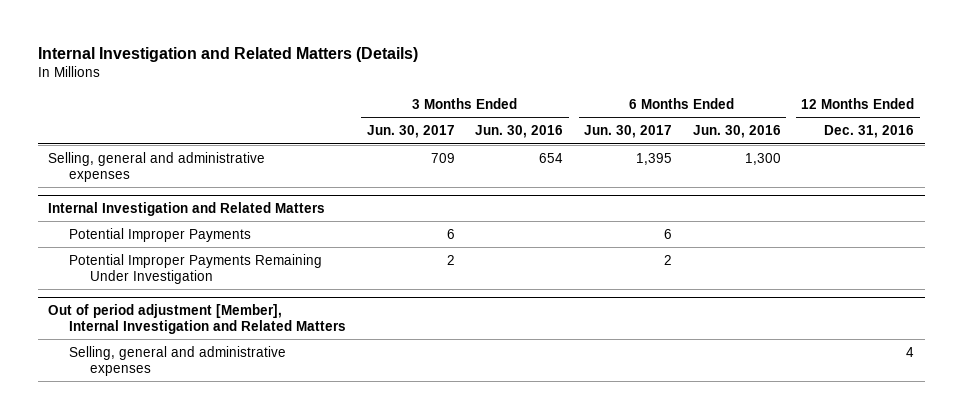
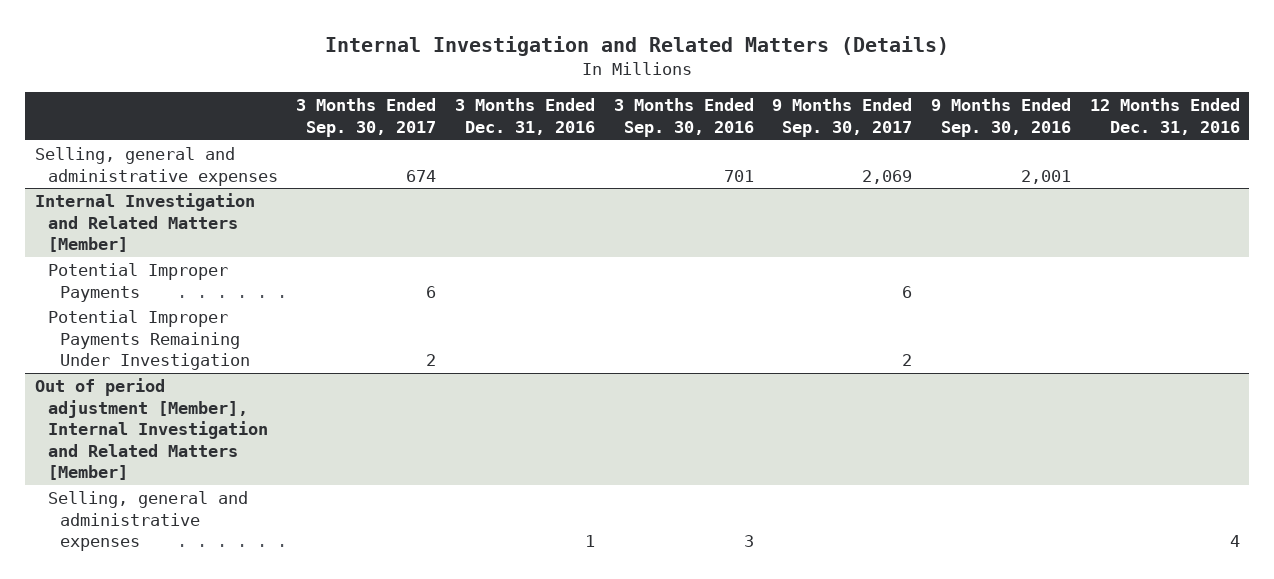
- | 3 Months Ended Jun. 30, 2017 | 3 Months Ended Jun. 30, 2016 | 6 Months Ended Jun. 30, 2017 | 6 Months Ended Jun. 30, 2016 | 12 Months Ended Dec. 31, 2016
+ | 3 Months Ended Sep. 30, 2017 | 3 Months Ended Dec. 31, 2016 | 3 Months Ended Sep. 30, 2016 | 9 Months Ended Sep. 30, 2017 | 9 Months Ended Sep. 30, 2016 | 12 Months Ended Dec. 31, 2016
- Internal Investigation and Related Matters
+ Internal Investigation and Related Matters [Member]
- Out of period adjustment [Member], Internal Investigation and Related Matters
+ Out of period adjustment [Member], Internal Investigation and Related Matters [Member]

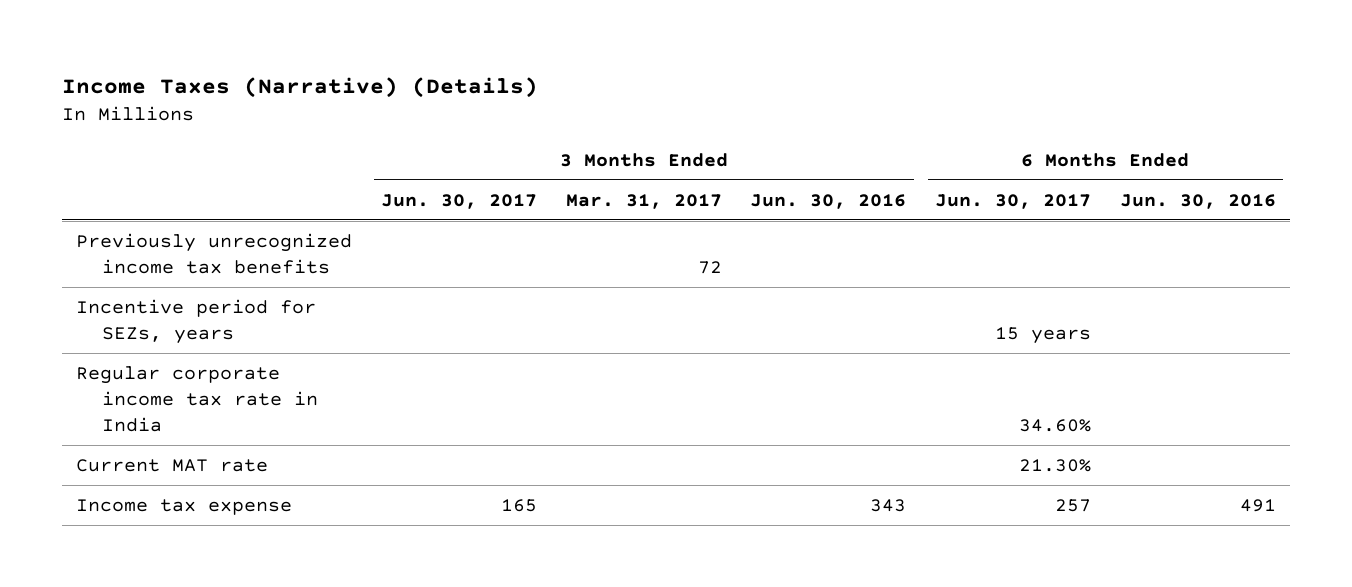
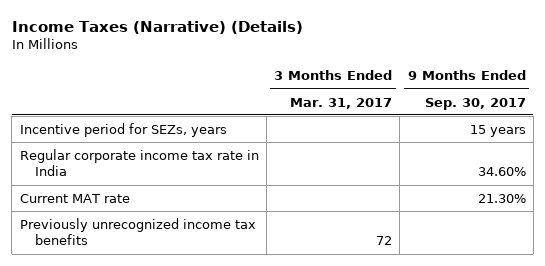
- | 3 Months Ended Jun. 30, 2017 | 3 Months Ended Mar. 31, 2017 | 3 Months Ended Jun. 30, 2016 | 6 Months Ended Jun. 30, 2017 | 6 Months Ended Jun. 30, 2016
+ | 3 Months Ended Mar. 31, 2017 | 9 Months Ended Sep. 30, 2017
- Income tax expense | 165 | | 343 | 257 | 491
moved down: Previously unrecognized income tax benefits | 72 |

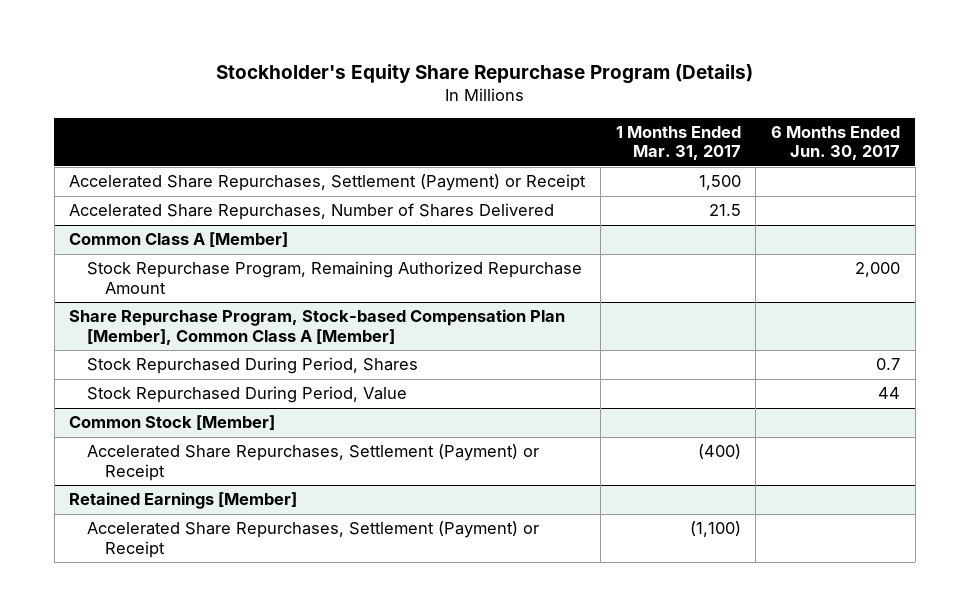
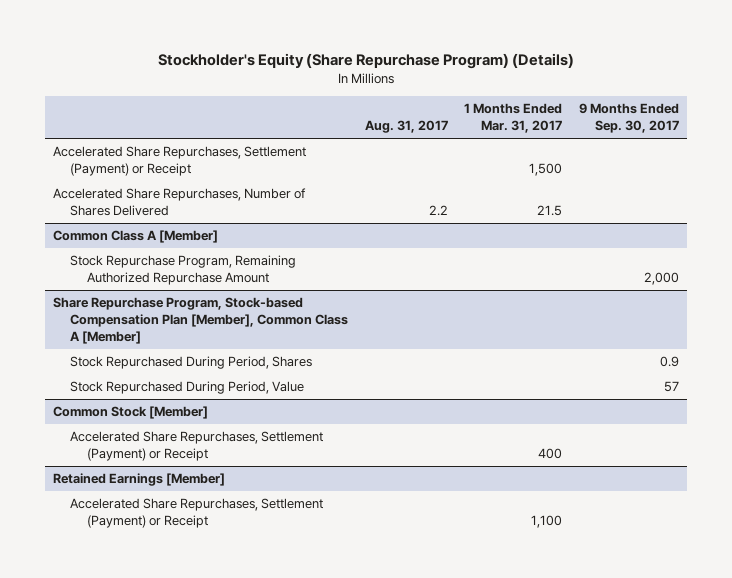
- Stockholder's Equity Share Repurchase Program (Details)
+ Stockholder's Equity (Share Repurchase Program) (Details)
- | 1 Months Ended Mar. 31, 2017 | 6 Months Ended Jun. 30, 2017
+ | Aug. 31, 2017 | 1 Months Ended Mar. 31, 2017 | 9 Months Ended Sep. 30, 2017
@ Common Stock [Member]
- Accelerated Share Repurchases, Settlement (Payment) or Receipt | (400) |
+ Accelerated Share Repurchases, Settlement (Payment) or Receipt | | 400 |
@ Retained Earnings [Member]
- Accelerated Share Repurchases, Settlement (Payment) or Receipt | (1,100) |
+ Accelerated Share Repurchases, Settlement (Payment) or Receipt | | 1,100 |

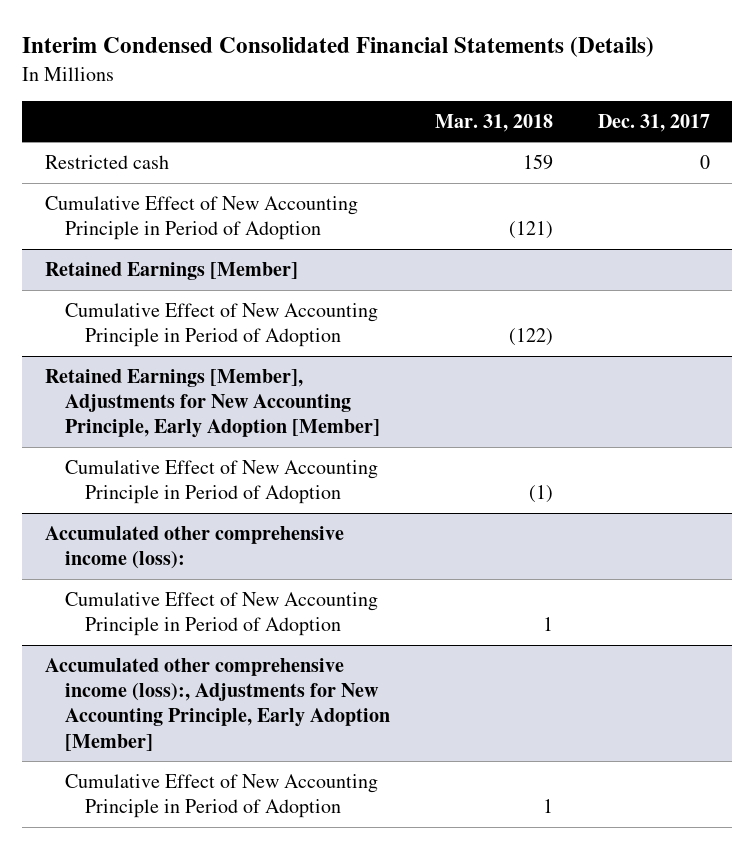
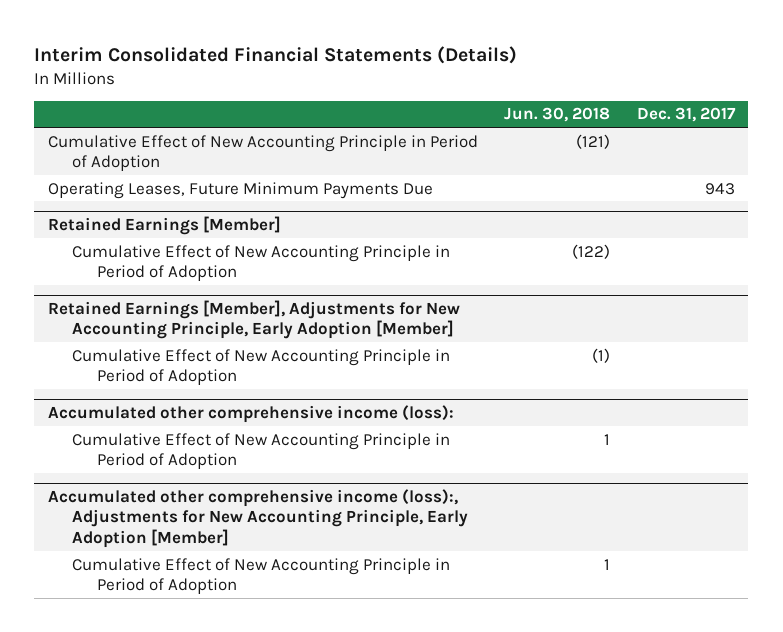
- Interim Condensed Consolidated Financial Statements (Details)
+ Interim Consolidated Financial Statements (Details)
- | Mar. 31, 2018 | Dec. 31, 2017
+ | Jun. 30, 2018 | Dec. 31, 2017
- Restricted cash | 159 | 0
+ Operating Leases, Future Minimum Payments Due | | 943

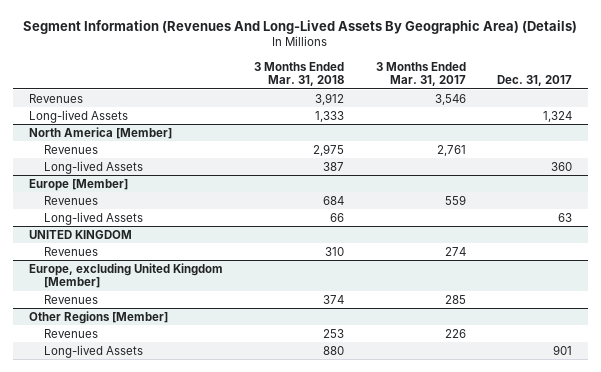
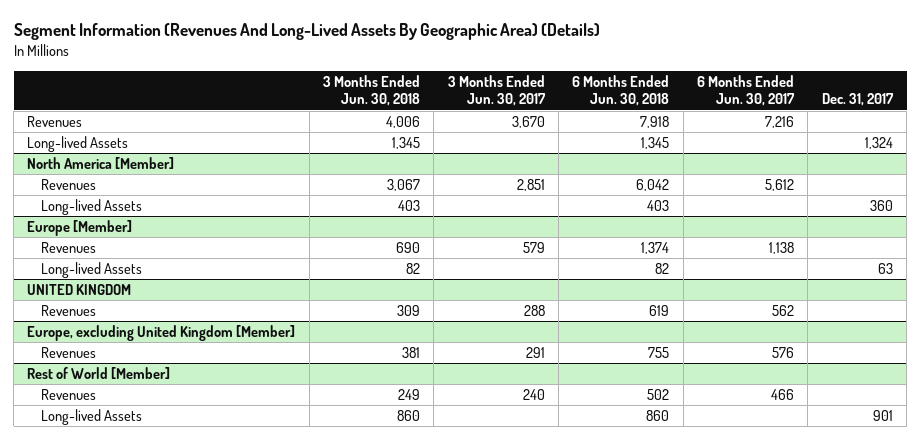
- | 3 Months Ended Mar. 31, 2018 | 3 Months Ended Mar. 31, 2017 | Dec. 31, 2017
+ | 3 Months Ended Jun. 30, 2018 | 3 Months Ended Jun. 30, 2017 | 6 Months Ended Jun. 30, 2018 | 6 Months Ended Jun. 30, 2017 | Dec. 31, 2017
- Other Regions [Member]
+ Rest of World [Member]

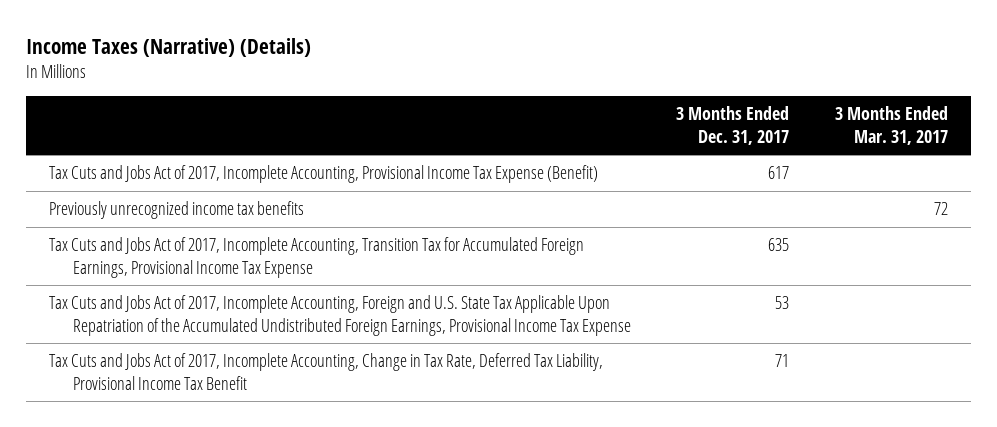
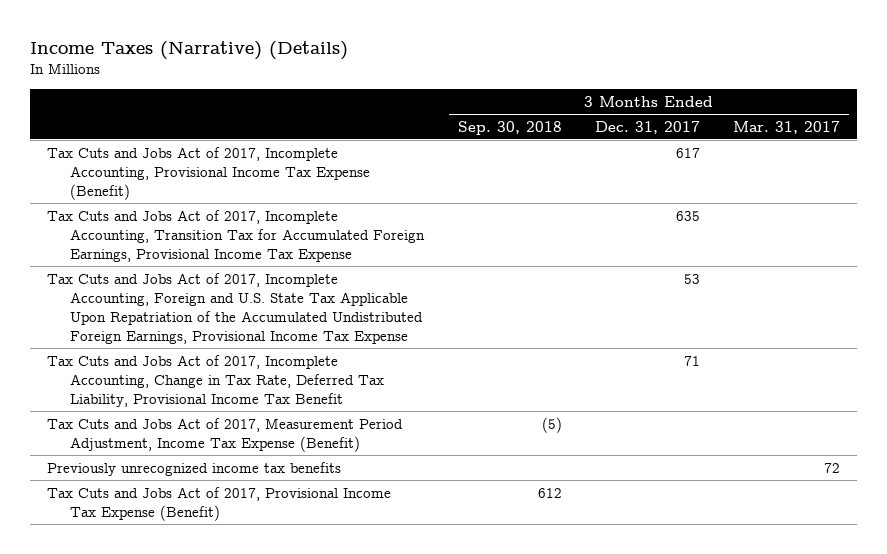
- | 3 Months Ended Dec. 31, 2017 | 3 Months Ended Mar. 31, 2017
+ | 3 Months Ended Sep. 30, 2018 | 3 Months Ended Dec. 31, 2017 | 3 Months Ended Mar. 31, 2017
+ Tax Cuts and Jobs Act of 2017, Measurement Period Adjustment, Income Tax Expense (Benefit) | (5) | |
moved down: Previously unrecognized income tax benefits | | | 72
+ Tax Cuts and Jobs Act of 2017, Provisional Income Tax Expense (Benefit) | 612 | |

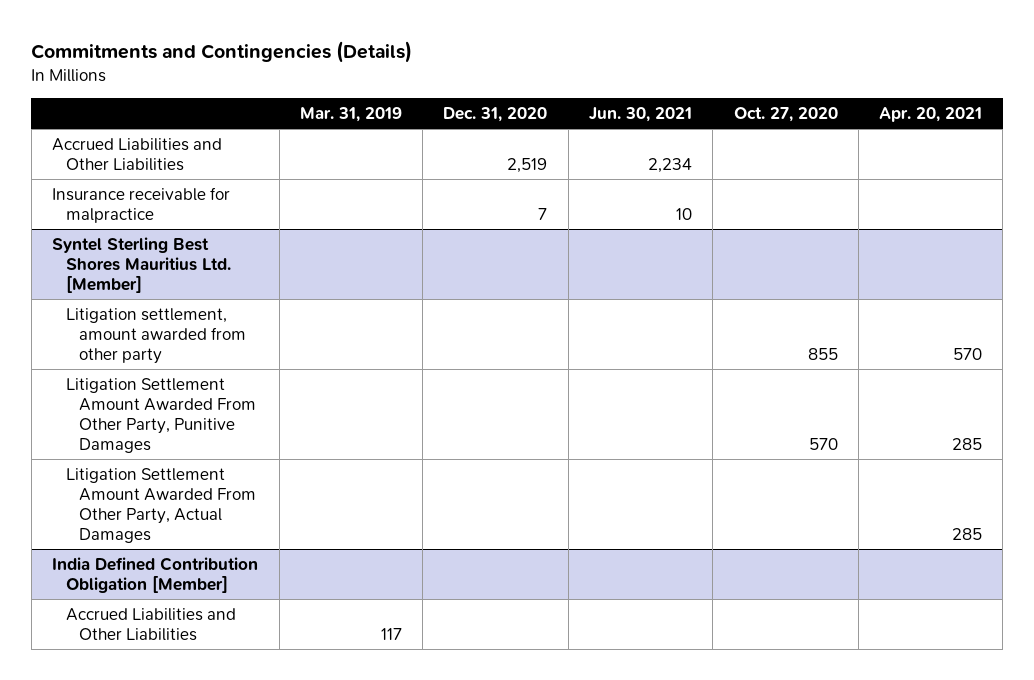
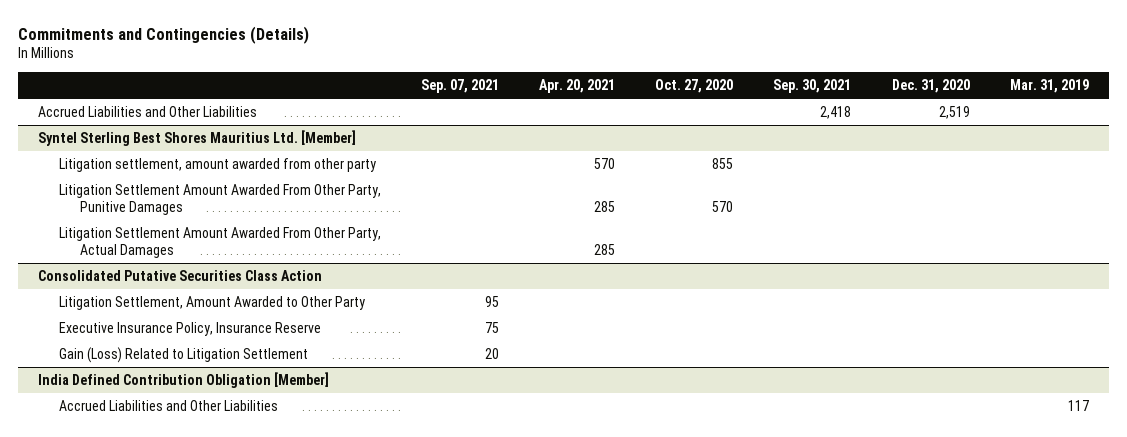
- | Mar. 31, 2019 | Dec. 31, 2020 | Jun. 30, 2021 | Oct. 27, 2020 | Apr. 20, 2021
+ | Sep. 07, 2021 | Apr. 20, 2021 | Oct. 27, 2020 | Sep. 30, 2021 | Dec. 31, 2020 | Mar. 31, 2019
- Insurance receivable for malpractice | | 7 | 10 | |
+ Consolidated Putative Securities Class Action
+ Litigation Settlement, Amount Awarded to Other Party | 95 | | | | |
+ Executive Insurance Policy, Insurance Reserve | 75 | | | | |
+ Gain (Loss) Related to Litigation Settlement | 20 | | | | |

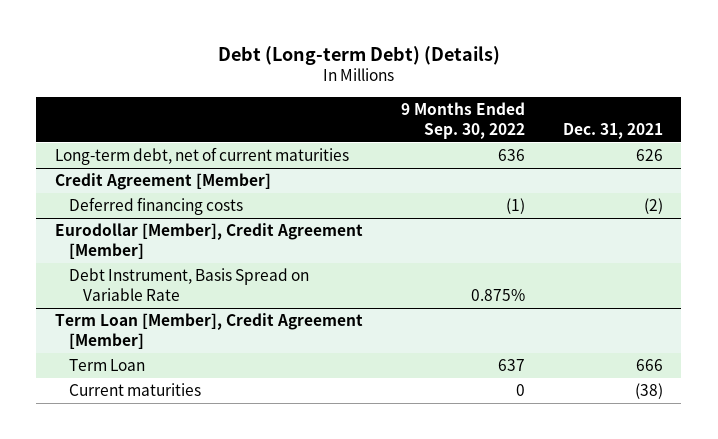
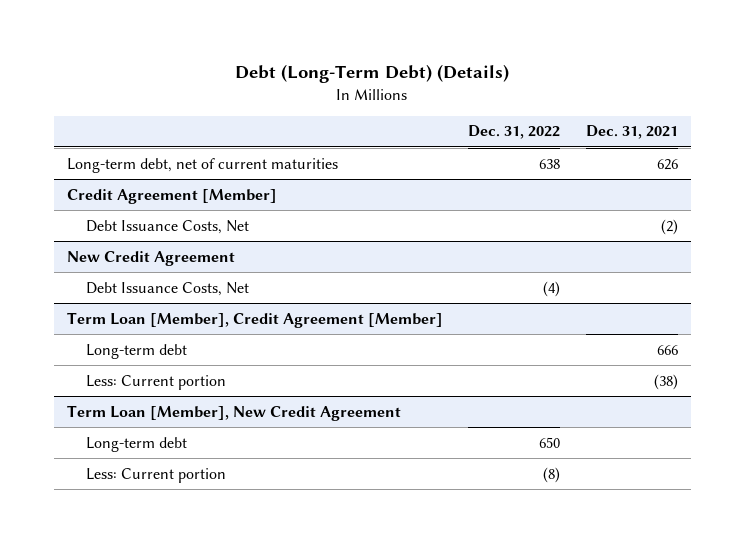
- Debt (Long-term Debt) (Details)
+ Debt (Long-Term Debt) (Details)
- | 9 Months Ended Sep. 30, 2022 | Dec. 31, 2021
+ | Dec. 31, 2022 | Dec. 31, 2021
@ Credit Agreement [Member]
- Deferred financing costs | (1) | (2)
- Eurodollar [Member], Credit Agreement [Member]
- Debt Instrument, Basis Spread on Variable Rate | 0.875% |
@ Credit Agreement [Member]
+ Debt Issuance Costs, Net | | (2)
+ New Credit Agreement
+ Debt Issuance Costs, Net | (4) |
@ Term Loan [Member], Credit Agreement [Member]
- Term Loan | 637 | 666
- Current maturities | 0 | (38)
+ Long-term debt | | 666
+ Less: Current portion | | (38)
+ Term Loan [Member], New Credit Agreement
+ Long-term debt | 650 |
+ Less: Current portion | (8) |

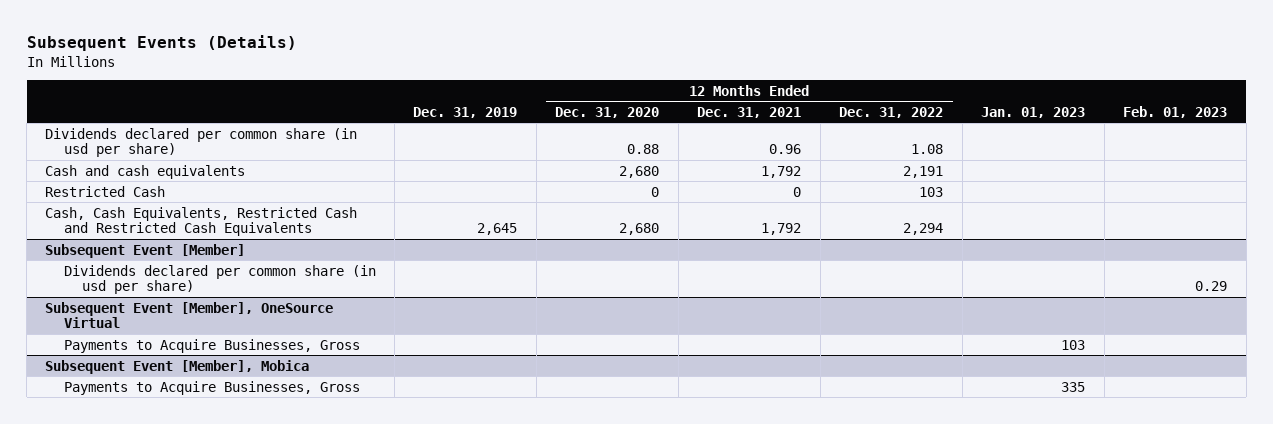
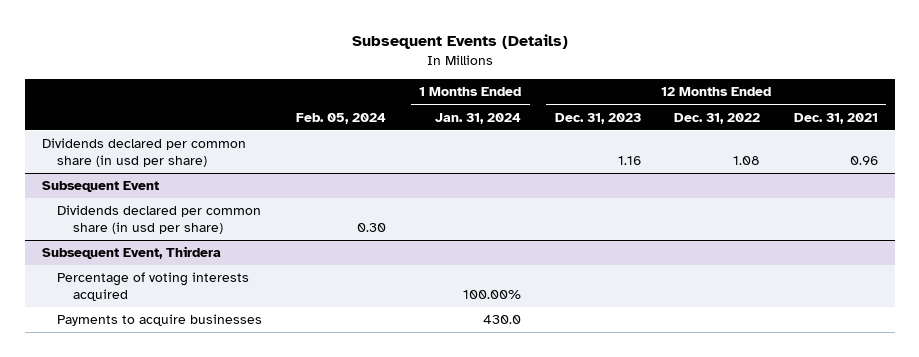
- | Dec. 31, 2019 | 12 Months Ended Dec. 31, 2020 | 12 Months Ended Dec. 31, 2021 | 12 Months Ended Dec. 31, 2022 | Jan. 01, 2023 | Feb. 01, 2023
+ | Feb. 05, 2024 | 1 Months Ended Jan. 31, 2024 | 12 Months Ended Dec. 31, 2023 | 12 Months Ended Dec. 31, 2022 | 12 Months Ended Dec. 31, 2021
- Cash and cash equivalents | | 2,680 | 1,792 | 2,191 | |
- Restricted Cash | | 0 | 0 | 103 | |
- Cash, Cash Equivalents, Restricted Cash and Restricted Cash Equivalents | 2,645 | 2,680 | 1,792 | 2,294 | |
- Subsequent Event [Member]
+ Subsequent Event
- Subsequent Event [Member], OneSource Virtual
- Payments to Acquire Businesses, Gross | | | | | 103 |
- Subsequent Event [Member], Mobica
- Payments to Acquire Businesses, Gross | | | | | 335 |
+ Subsequent Event, Thirdera
+ Percentage of voting interests acquired | | 100.00% | | |
+ Payments to acquire businesses | | 430.0 | | |

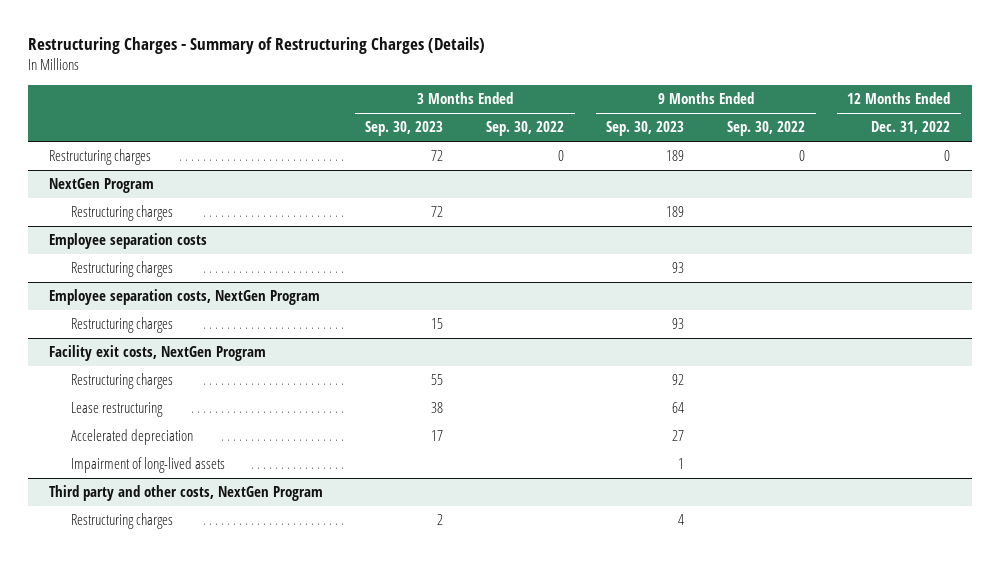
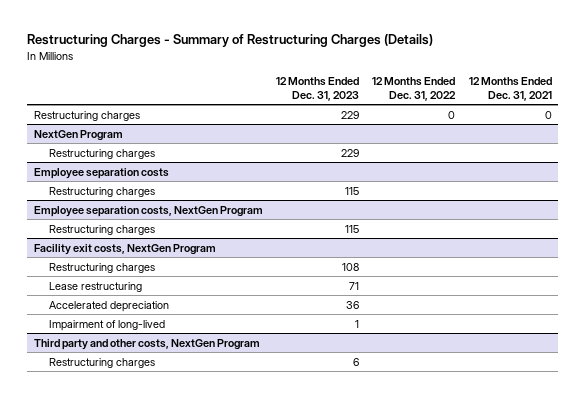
- | 3 Months Ended Sep. 30, 2023 | 3 Months Ended Sep. 30, 2022 | 9 Months Ended Sep. 30, 2023 | 9 Months Ended Sep. 30, 2022 | 12 Months Ended Dec. 31, 2022
+ | 12 Months Ended Dec. 31, 2023 | 12 Months Ended Dec. 31, 2022 | 12 Months Ended Dec. 31, 2021
@ Facility exit costs, NextGen Program
- Impairment of long-lived assets | | | 1 | |
+ Impairment of long-lived | 1 | |

